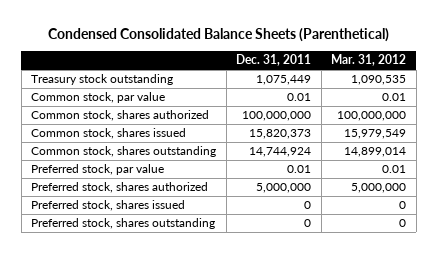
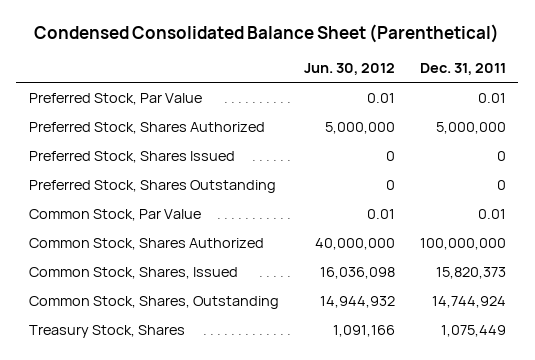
- Condensed Consolidated Balance Sheets (Parenthetical)
+ Condensed Consolidated Balance Sheet (Parenthetical)
- | Dec. 31, 2011 | Mar. 31, 2012
+ | Jun. 30, 2012 | Dec. 31, 2011
- Treasury stock outstanding | 1,075,449 | 1,090,535
- Common stock, par value | 0.01 | 0.01
- Common stock, shares authorized | 100,000,000 | 100,000,000
- Common stock, shares issued | 15,820,373 | 15,979,549
- Common stock, shares outstanding | 14,744,924 | 14,899,014
- Preferred stock, par value | 0.01 | 0.01
- Preferred stock, shares authorized | 5,000,000 | 5,000,000
- Preferred stock, shares issued | 0 | 0
- Preferred stock, shares outstanding | 0 | 0
+ Preferred Stock, Par Value | 0.01 | 0.01
+ Preferred Stock, Shares Authorized | 5,000,000 | 5,000,000
+ Preferred Stock, Shares Issued | 0 | 0
+ Preferred Stock, Shares Outstanding | 0 | 0
+ Common Stock, Par Value | 0.01 | 0.01
+ Common Stock, Shares Authorized | 40,000,000 | 100,000,000
+ Common Stock, Shares, Issued | 16,036,098 | 15,820,373
+ Common Stock, Shares, Outstanding | 14,944,932 | 14,744,924
+ Treasury Stock, Shares | 1,091,166 | 1,075,449

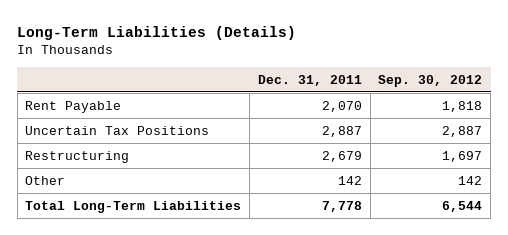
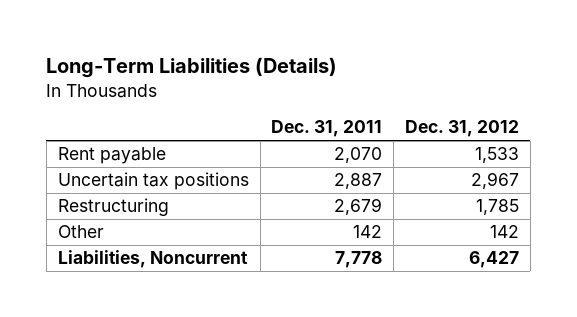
- | Dec. 31, 2011 | Sep. 30, 2012
+ | Dec. 31, 2011 | Dec. 31, 2012
- Rent Payable | 2,070 | 1,818
- Uncertain Tax Positions | 2,887 | 2,887
+ Rent payable | 2,070 | 1,533
+ Uncertain tax positions | 2,887 | 2,967
- Total Long-Term Liabilities | 7,778 | 6,544
+ Liabilities, Noncurrent | 7,778 | 6,427

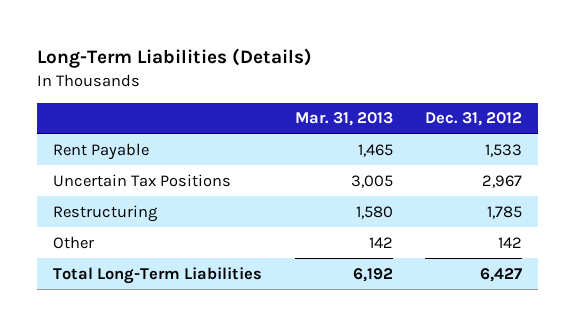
- | Dec. 31, 2011 | Dec. 31, 2012
+ | Mar. 31, 2013 | Dec. 31, 2012
- Rent payable | 2,070 | 1,533
- Uncertain tax positions | 2,887 | 2,967
+ Rent Payable | 1,465 | 1,533
+ Uncertain Tax Positions | 3,005 | 2,967
- Liabilities, Noncurrent | 7,778 | 6,427
+ Total Long-Term Liabilities | 6,192 | 6,427

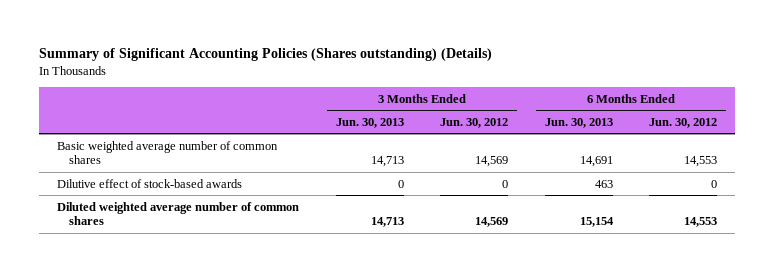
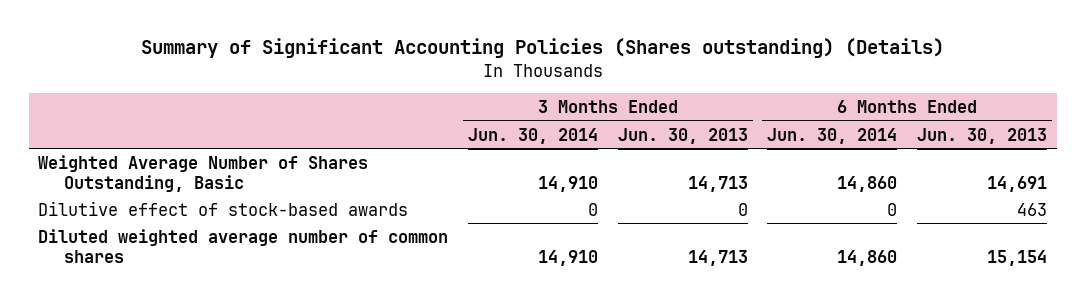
- | 3 Months Ended Jun. 30, 2013 | 3 Months Ended Jun. 30, 2012 | 6 Months Ended Jun. 30, 2013 | 6 Months Ended Jun. 30, 2012
+ | 3 Months Ended Jun. 30, 2014 | 3 Months Ended Jun. 30, 2013 | 6 Months Ended Jun. 30, 2014 | 6 Months Ended Jun. 30, 2013
- Basic weighted average number of common shares | 14,713 | 14,569 | 14,691 | 14,553
+ Weighted Average Number of Shares Outstanding, Basic | 14,910 | 14,713 | 14,860 | 14,691

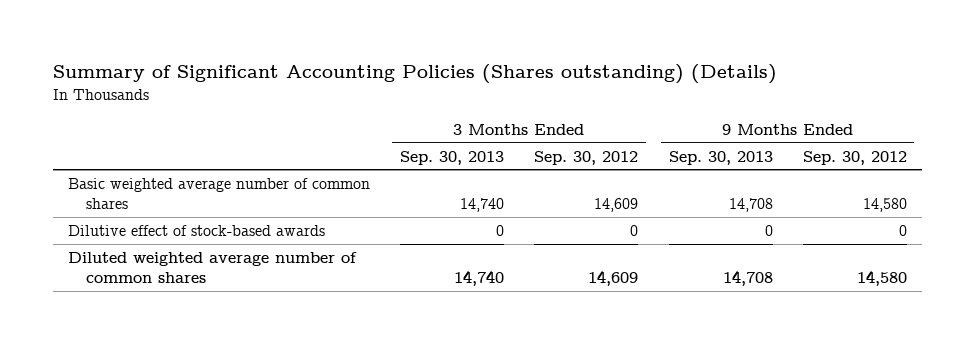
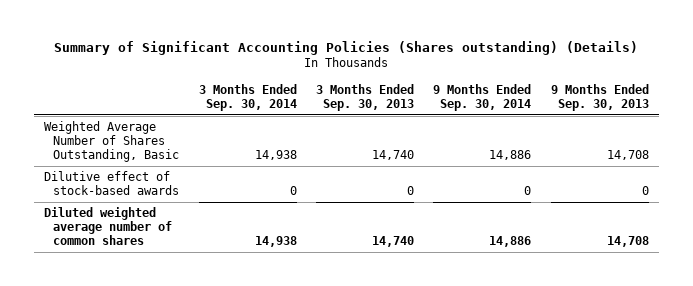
- | 3 Months Ended Sep. 30, 2013 | 3 Months Ended Sep. 30, 2012 | 9 Months Ended Sep. 30, 2013 | 9 Months Ended Sep. 30, 2012
+ | 3 Months Ended Sep. 30, 2014 | 3 Months Ended Sep. 30, 2013 | 9 Months Ended Sep. 30, 2014 | 9 Months Ended Sep. 30, 2013
- Basic weighted average number of common shares | 14,740 | 14,609 | 14,708 | 14,580
+ Weighted Average Number of Shares Outstanding, Basic | 14,938 | 14,740 | 14,886 | 14,708

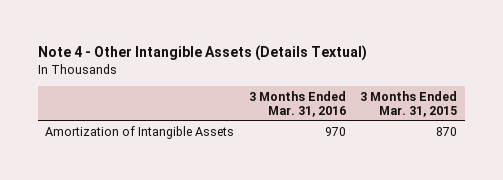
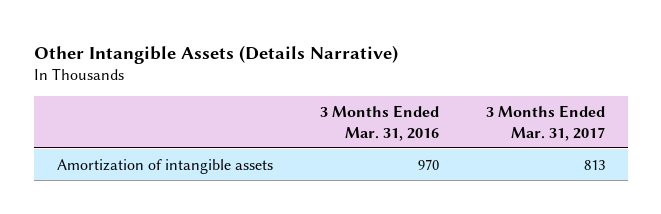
- Note 4 - Other Intangible Assets (Details Textual)
+ Other Intangible Assets (Details Narrative)
- | 3 Months Ended Mar. 31, 2016 | 3 Months Ended Mar. 31, 2015
+ | 3 Months Ended Mar. 31, 2016 | 3 Months Ended Mar. 31, 2017
- Amortization of Intangible Assets | 970 | 870
+ Amortization of intangible assets | 970 | 813

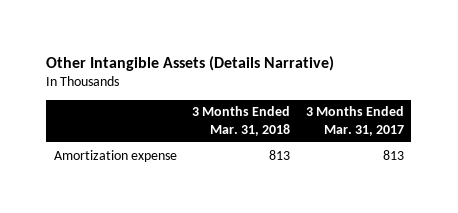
- | 3 Months Ended Mar. 31, 2016 | 3 Months Ended Mar. 31, 2017
+ | 3 Months Ended Mar. 31, 2018 | 3 Months Ended Mar. 31, 2017
- Amortization of intangible assets | 970 | 813
+ Amortization expense | 813 | 813

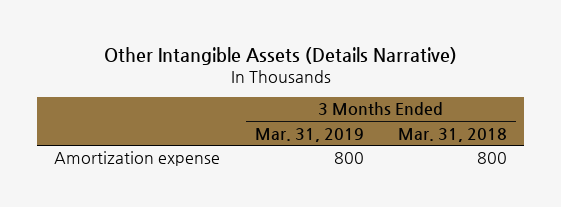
- | 3 Months Ended Mar. 31, 2018 | 3 Months Ended Mar. 31, 2017
+ | 3 Months Ended Mar. 31, 2019 | 3 Months Ended Mar. 31, 2018
- Amortization expense | 813 | 813
+ Amortization expense | 800 | 800

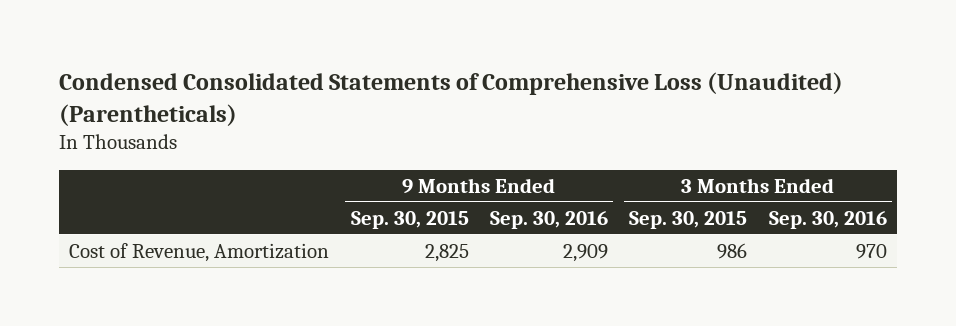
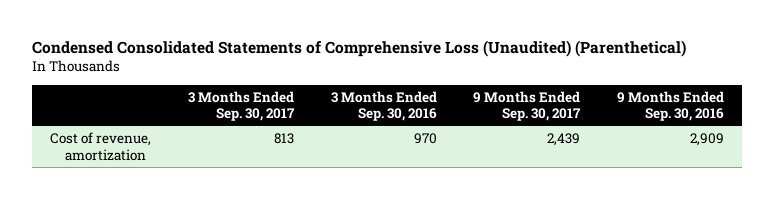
- Condensed Consolidated Statements of Comprehensive Loss (Unaudited) (Parentheticals)
+ Condensed Consolidated Statements of Comprehensive Loss (Unaudited) (Parenthetical)
- | 9 Months Ended Sep. 30, 2015 | 9 Months Ended Sep. 30, 2016 | 3 Months Ended Sep. 30, 2015 | 3 Months Ended Sep. 30, 2016
+ | 3 Months Ended Sep. 30, 2017 | 3 Months Ended Sep. 30, 2016 | 9 Months Ended Sep. 30, 2017 | 9 Months Ended Sep. 30, 2016
- Cost of Revenue, Amortization | 2,825 | 2,909 | 986 | 970
+ Cost of revenue, amortization | 813 | 970 | 2,439 | 2,909

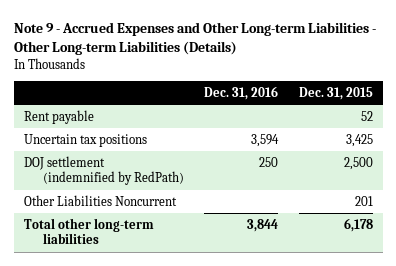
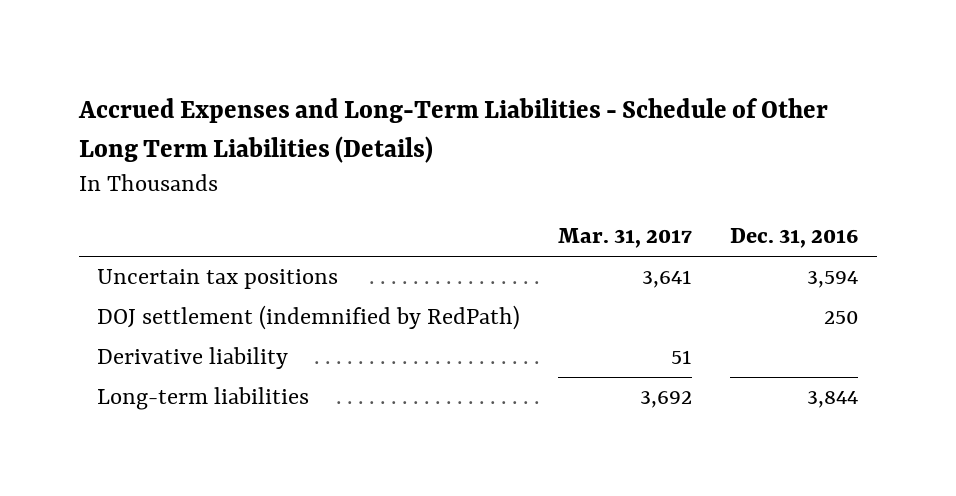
- Note 9 - Accrued Expenses and Other Long-term Liabilities - Other Long-term Liabilities (Details)
+ Accrued Expenses and Long-Term Liabilities - Schedule of Other Long Term Liabilities (Details)
- | Dec. 31, 2016 | Dec. 31, 2015
+ | Mar. 31, 2017 | Dec. 31, 2016
- Rent payable | | 52
- Other Liabilities Noncurrent | | 201
- Total other long-term liabilities | 3,844 | 6,178
+ Derivative liability | 51 |
+ Long-term liabilities | 3,692 | 3,844

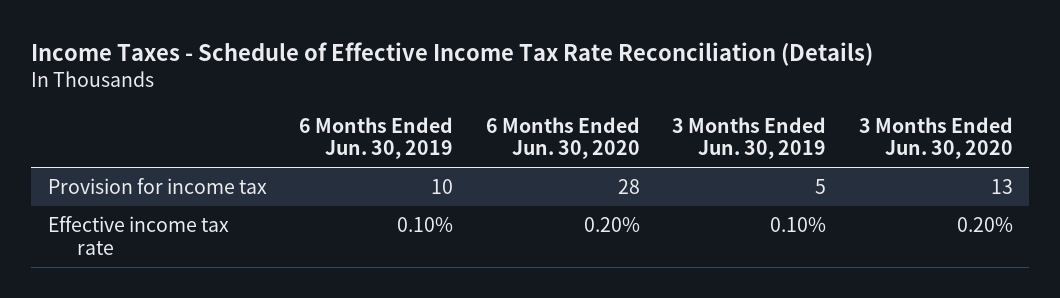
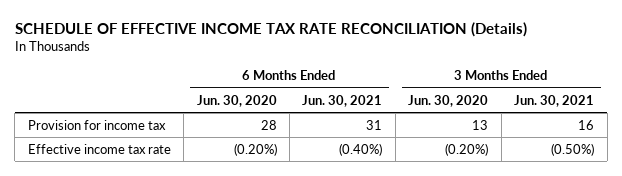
- Income Taxes - Schedule of Effective Income Tax Rate Reconciliation (Details)
+ SCHEDULE OF EFFECTIVE INCOME TAX RATE RECONCILIATION (Details)
- | 6 Months Ended Jun. 30, 2019 | 6 Months Ended Jun. 30, 2020 | 3 Months Ended Jun. 30, 2019 | 3 Months Ended Jun. 30, 2020
+ | 6 Months Ended Jun. 30, 2020 | 6 Months Ended Jun. 30, 2021 | 3 Months Ended Jun. 30, 2020 | 3 Months Ended Jun. 30, 2021
- Effective income tax rate | 0.10% | 0.20% | 0.10% | 0.20%
+ Effective income tax rate | (0.20%) | (0.40%) | (0.20%) | (0.50%)

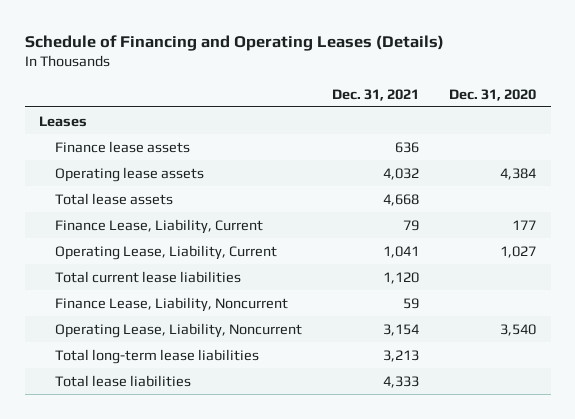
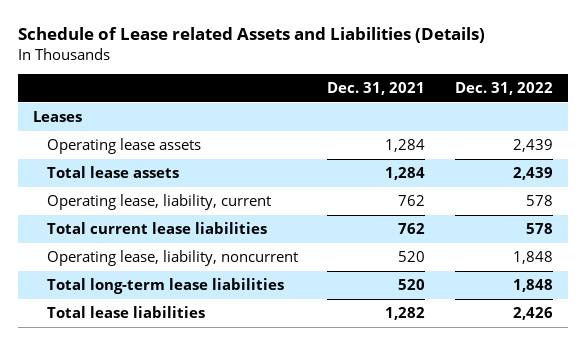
- Schedule of Financing and Operating Leases (Details)
+ Schedule of Lease related Assets and Liabilities (Details)
- | Dec. 31, 2021 | Dec. 31, 2020
+ | Dec. 31, 2021 | Dec. 31, 2022
- Finance lease assets | 636 |
- Operating lease assets | 4,032 | 4,384
- Total lease assets | 4,668 |
- Finance Lease, Liability, Current | 79 | 177
- Operating Lease, Liability, Current | 1,041 | 1,027
- Total current lease liabilities | 1,120 |
- Finance Lease, Liability, Noncurrent | 59 |
- Operating Lease, Liability, Noncurrent | 3,154 | 3,540
- Total long-term lease liabilities | 3,213 |
- Total lease liabilities | 4,333 |
+ Operating lease assets | 1,284 | 2,439
+ Total lease assets | 1,284 | 2,439
+ Operating lease, liability, current | 762 | 578
+ Total current lease liabilities | 762 | 578
+ Operating lease, liability, noncurrent | 520 | 1,848
+ Total long-term lease liabilities | 520 | 1,848
+ Total lease liabilities | 1,282 | 2,426

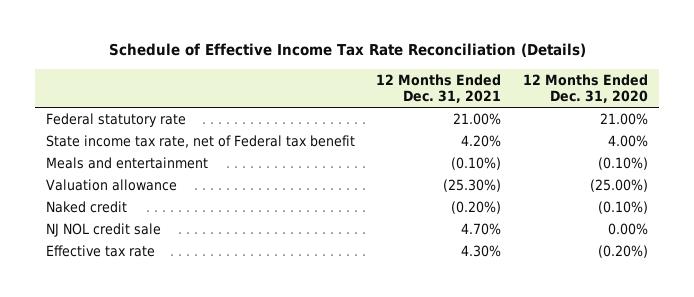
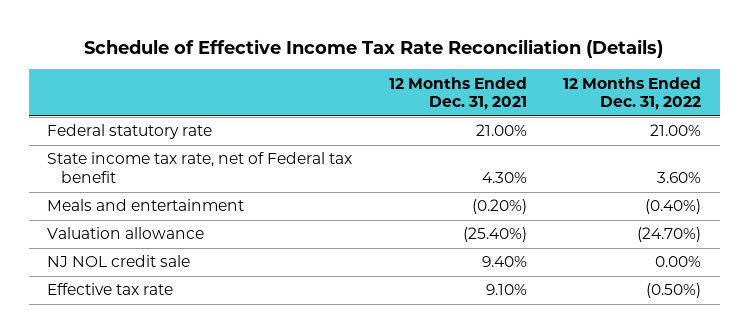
- | 12 Months Ended Dec. 31, 2021 | 12 Months Ended Dec. 31, 2020
+ | 12 Months Ended Dec. 31, 2021 | 12 Months Ended Dec. 31, 2022
- State income tax rate, net of Federal tax benefit | 4.20% | 4.00%
- Meals and entertainment | (0.10%) | (0.10%)
- Valuation allowance | (25.30%) | (25.00%)
- Naked credit | (0.20%) | (0.10%)
- NJ NOL credit sale | 4.70% | 0.00%
- Effective tax rate | 4.30% | (0.20%)
+ State income tax rate, net of Federal tax benefit | 4.30% | 3.60%
+ Meals and entertainment | (0.20%) | (0.40%)
+ Valuation allowance | (25.40%) | (24.70%)
+ NJ NOL credit sale | 9.40% | 0.00%
+ Effective tax rate | 9.10% | (0.50%)

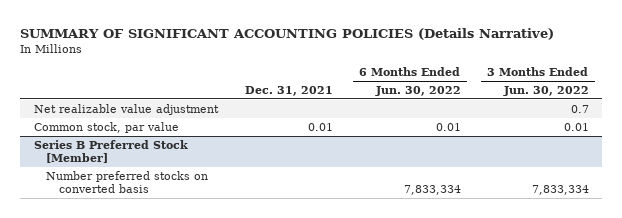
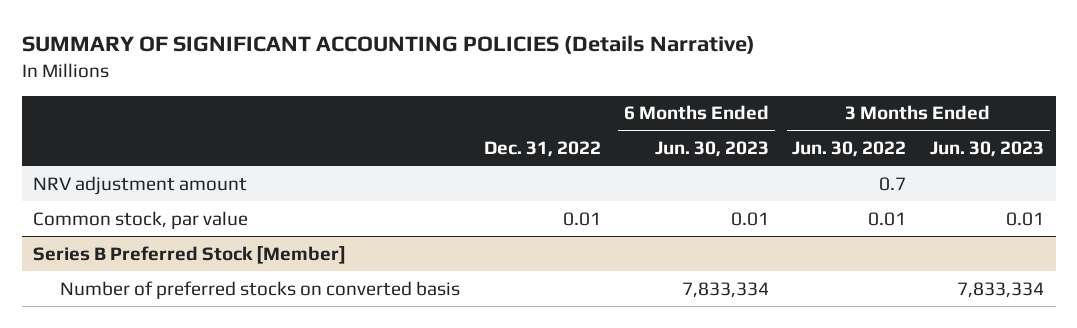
- | Dec. 31, 2021 | 6 Months Ended Jun. 30, 2022 | 3 Months Ended Jun. 30, 2022
+ | Dec. 31, 2022 | 6 Months Ended Jun. 30, 2023 | 3 Months Ended Jun. 30, 2022 | 3 Months Ended Jun. 30, 2023
- Net realizable value adjustment | | | 0.7
+ NRV adjustment amount | | | 0.7 |
@ Series B Preferred Stock [Member]
- Number preferred stocks on converted basis | | 7,833,334 | 7,833,334
+ Number of preferred stocks on converted basis | | 7,833,334 | | 7,833,334

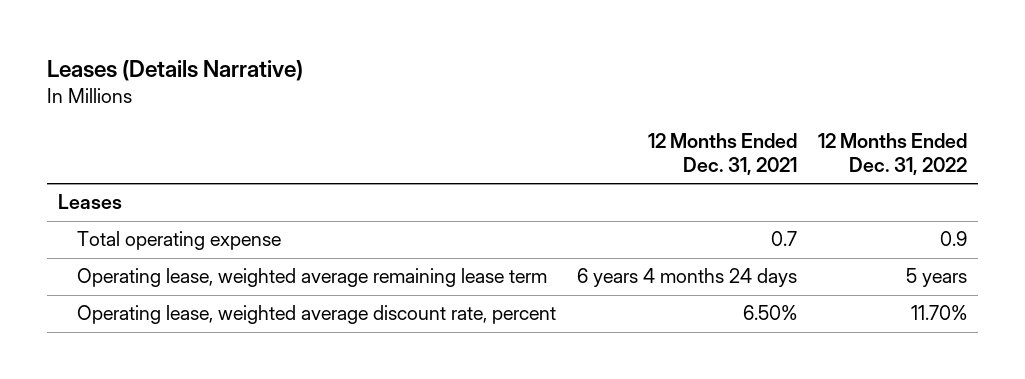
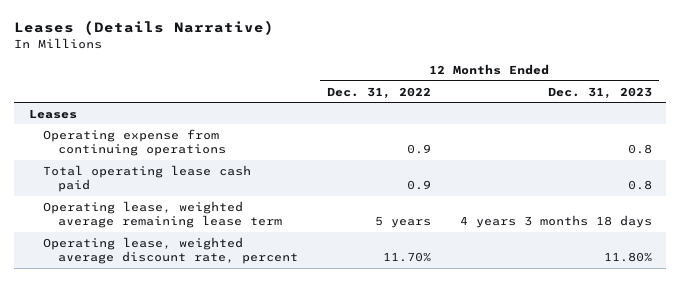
- | 12 Months Ended Dec. 31, 2021 | 12 Months Ended Dec. 31, 2022
+ | 12 Months Ended Dec. 31, 2022 | 12 Months Ended Dec. 31, 2023
- Total operating expense | 0.7 | 0.9
+ Operating expense from continuing operations | 0.9 | 0.8
+ Total operating lease cash paid | 0.9 | 0.8

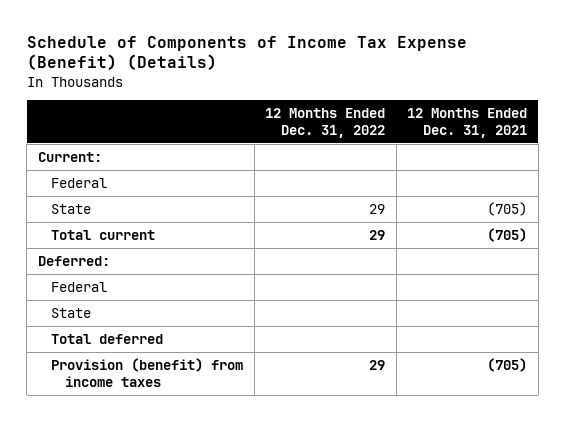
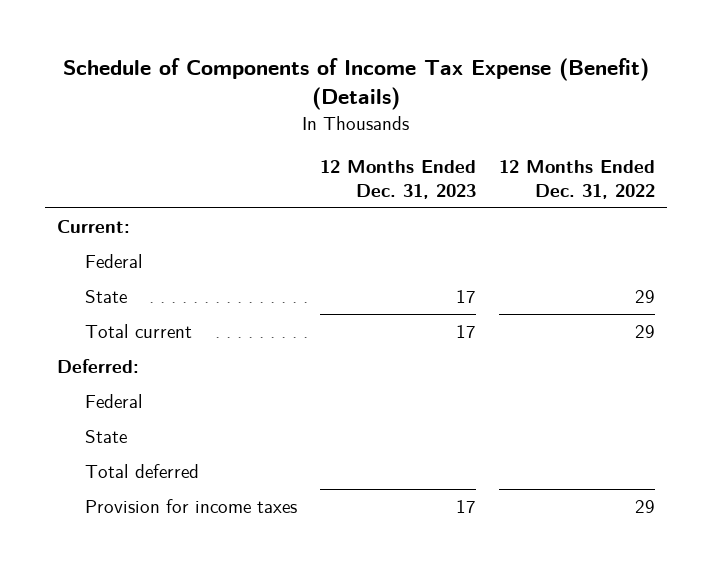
- | 12 Months Ended Dec. 31, 2022 | 12 Months Ended Dec. 31, 2021
+ | 12 Months Ended Dec. 31, 2023 | 12 Months Ended Dec. 31, 2022
- Provision (benefit) from income taxes | 29 | (705)
+ Provision for income taxes | 17 | 29

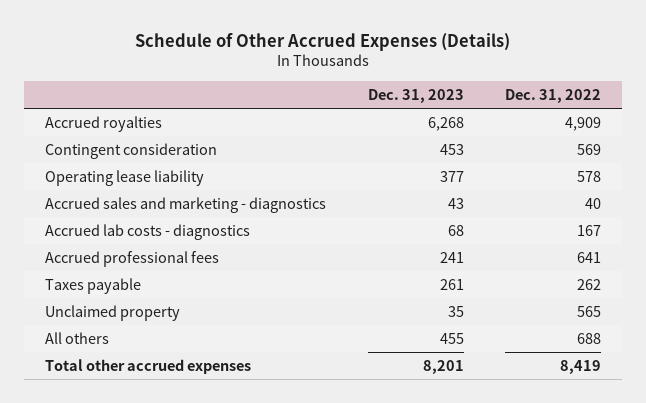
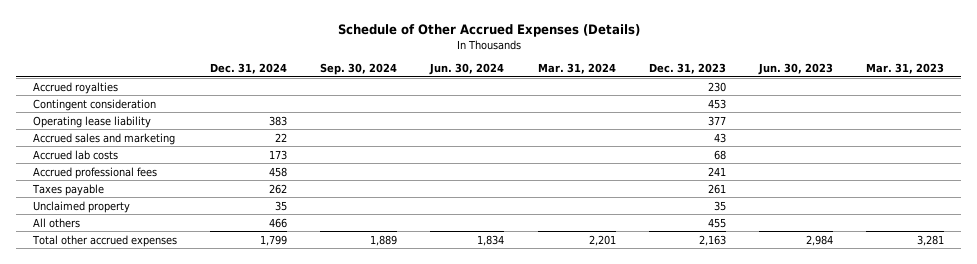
- | Dec. 31, 2023 | Dec. 31, 2022
+ | Dec. 31, 2024 | Sep. 30, 2024 | Jun. 30, 2024 | Mar. 31, 2024 | Dec. 31, 2023 | Jun. 30, 2023 | Mar. 31, 2023
- Accrued royalties | 6,268 | 4,909
+ Accrued royalties | | | | | 230 | |
- Accrued sales and marketing - diagnostics | 43 | 40
- Accrued lab costs - diagnostics | 68 | 167
+ Accrued sales and marketing | 22 | | | | 43 | |
+ Accrued lab costs | 173 | | | | 68 | |
- Total other accrued expenses | 8,201 | 8,419
+ Total other accrued expenses | 1,799 | 1,889 | 1,834 | 2,201 | 2,163 | 2,984 | 3,281

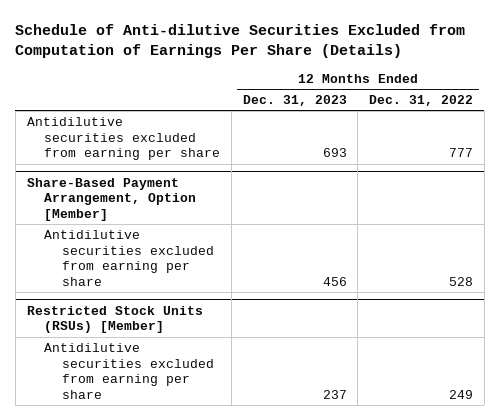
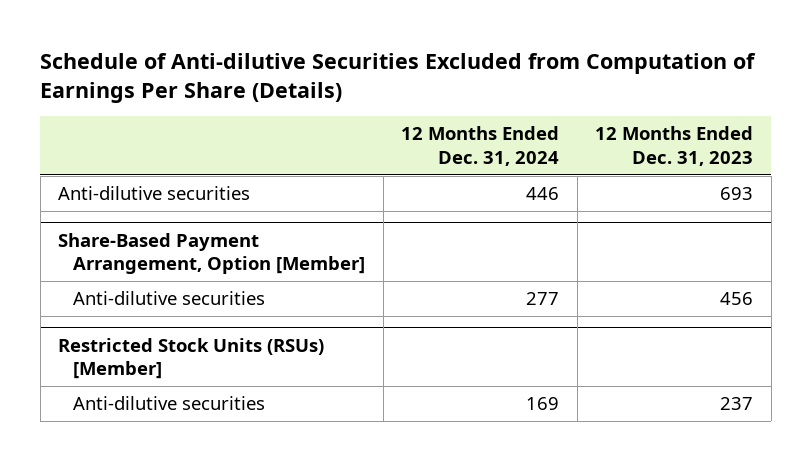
- | 12 Months Ended Dec. 31, 2023 | 12 Months Ended Dec. 31, 2022
+ | 12 Months Ended Dec. 31, 2024 | 12 Months Ended Dec. 31, 2023
- Antidilutive securities excluded from earning per share | 693 | 777
+ Anti-dilutive securities | 446 | 693
@ Share-Based Payment Arrangement, Option [Member]
- Antidilutive securities excluded from earning per share | 456 | 528
+ Anti-dilutive securities | 277 | 456
@ Restricted Stock Units (RSUs) [Member]
- Antidilutive securities excluded from earning per share | 237 | 249
+ Anti-dilutive securities | 169 | 237

